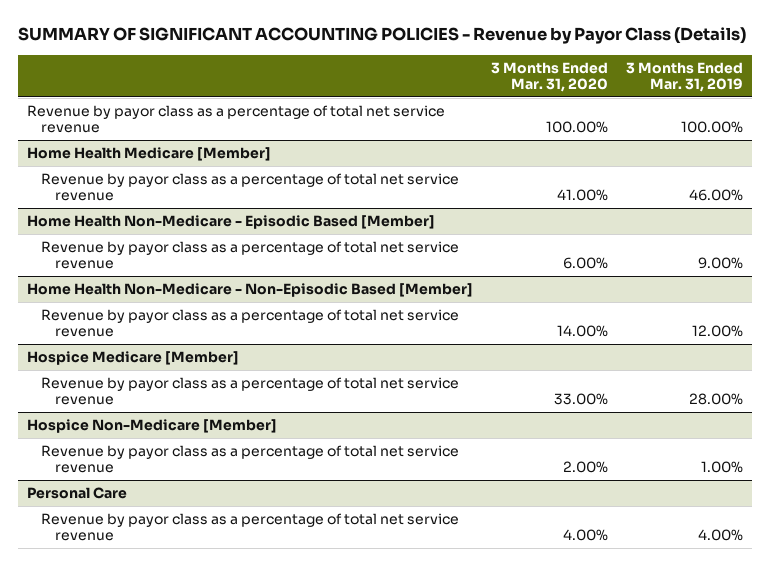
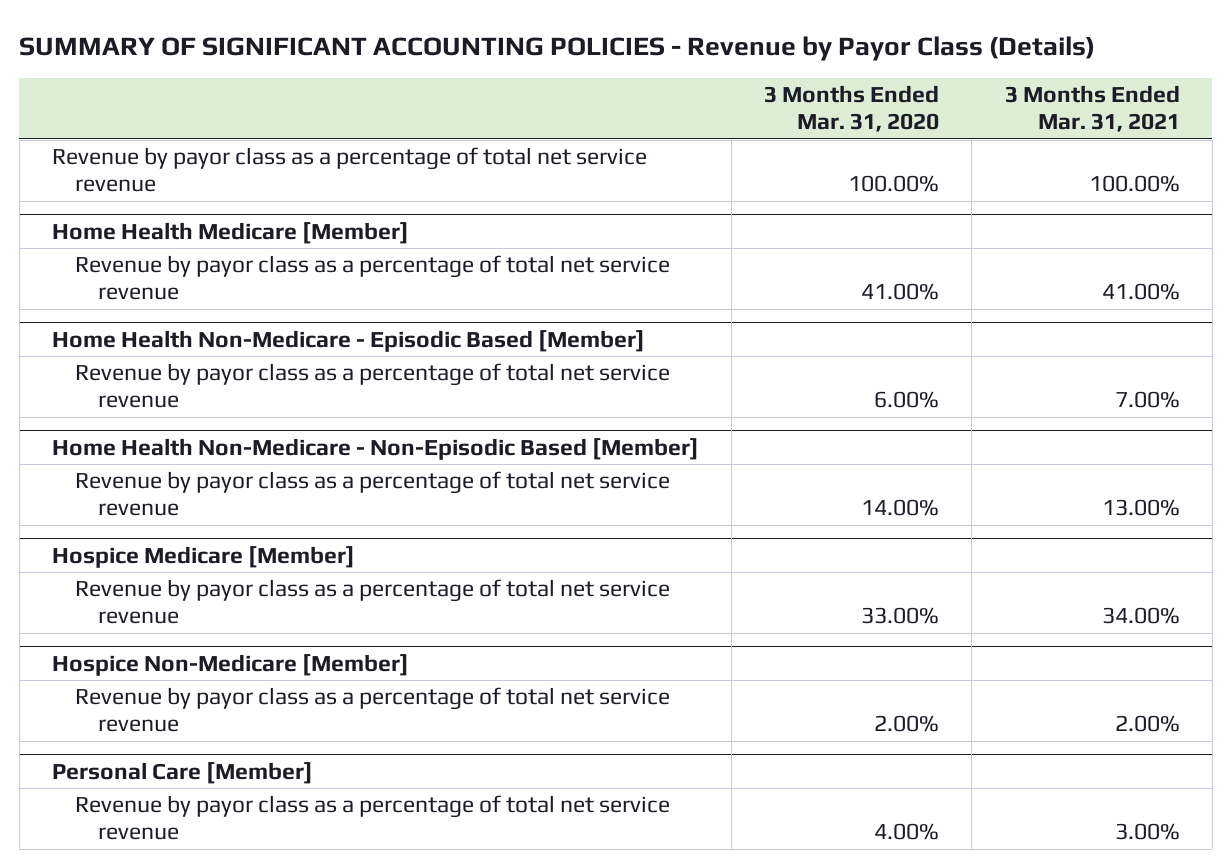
- | 3 Months Ended Mar. 31, 2020 | 3 Months Ended Mar. 31, 2019
+ | 3 Months Ended Mar. 31, 2020 | 3 Months Ended Mar. 31, 2021
- Personal Care
+ Personal Care [Member]

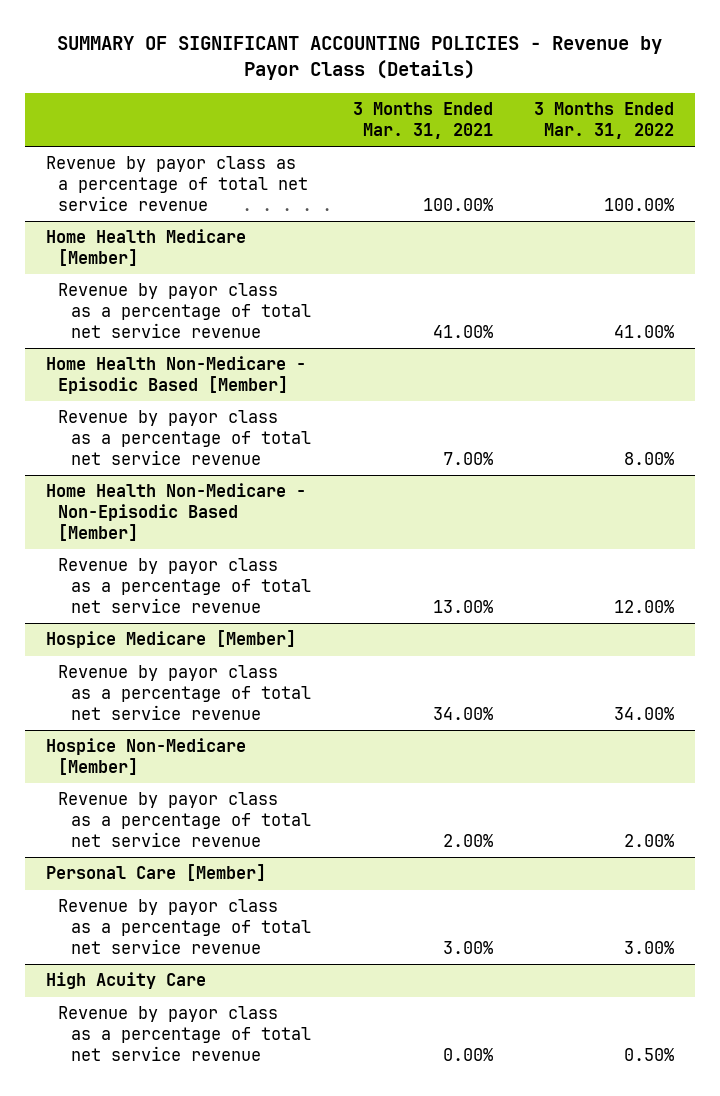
- | 3 Months Ended Mar. 31, 2020 | 3 Months Ended Mar. 31, 2021
+ | 3 Months Ended Mar. 31, 2021 | 3 Months Ended Mar. 31, 2022
+ High Acuity Care
+ Revenue by payor class as a percentage of total net service revenue | 0.00% | 0.50%

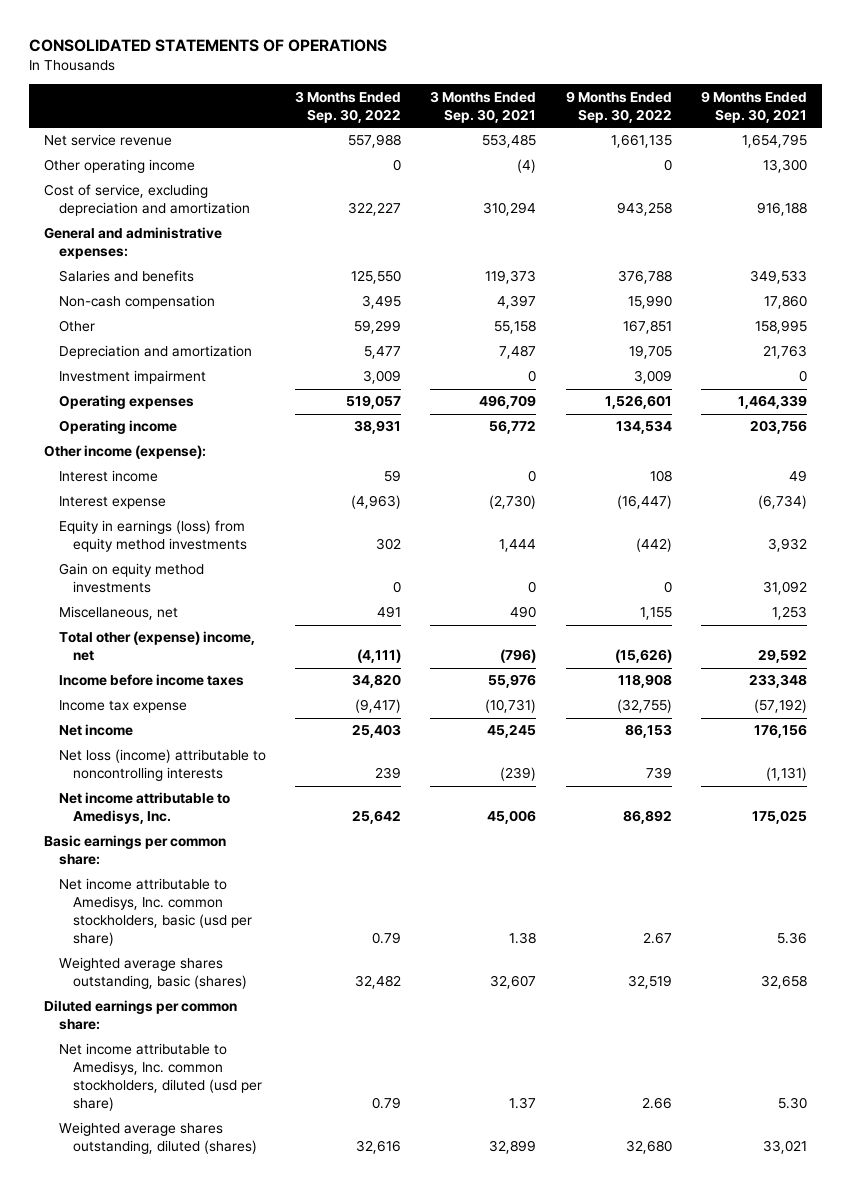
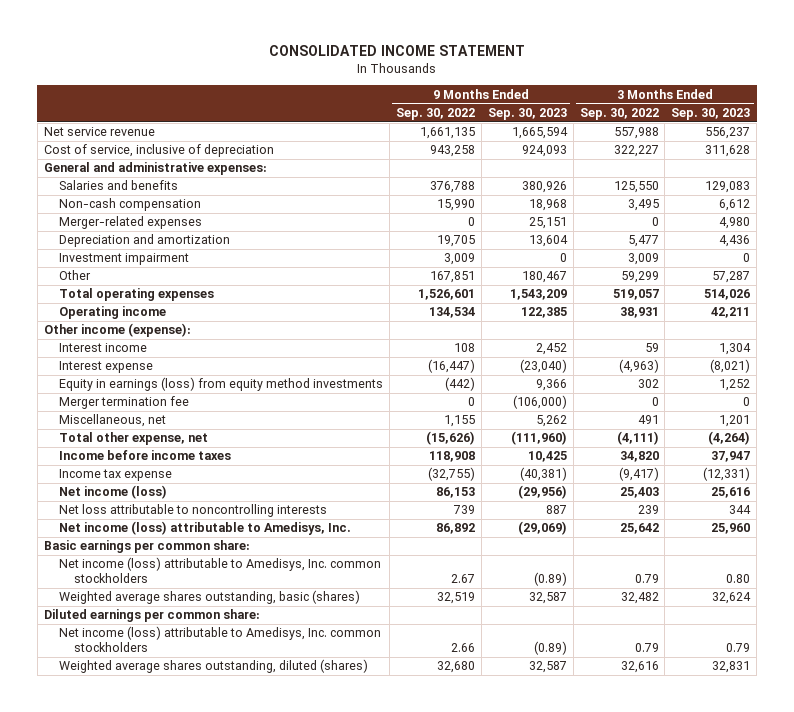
- CONSOLIDATED STATEMENTS OF OPERATIONS
+ CONSOLIDATED INCOME STATEMENT
- | 3 Months Ended Sep. 30, 2022 | 3 Months Ended Sep. 30, 2021 | 9 Months Ended Sep. 30, 2022 | 9 Months Ended Sep. 30, 2021
+ | 9 Months Ended Sep. 30, 2022 | 9 Months Ended Sep. 30, 2023 | 3 Months Ended Sep. 30, 2022 | 3 Months Ended Sep. 30, 2023
- Other operating income | 0 | (4) | 0 | 13,300
- Cost of service, excluding depreciation and amortization | 322,227 | 310,294 | 943,258 | 916,188
+ Cost of service, inclusive of depreciation | 943,258 | 924,093 | 322,227 | 311,628
+ Merger-related expenses | 0 | 25,151 | 0 | 4,980
- Operating expenses | 519,057 | 496,709 | 1,526,601 | 1,464,339
moved down: Other | 167,851 | 180,467 | 59,299 | 57,287
+ Total operating expenses | 1,526,601 | 1,543,209 | 519,057 | 514,026
- Gain on equity method investments | 0 | 0 | 0 | 31,092
+ Merger termination fee | 0 | (106,000) | 0 | 0
- Total other (expense) income, net | (4,111) | (796) | (15,626) | 29,592
+ Total other expense, net | (15,626) | (111,960) | (4,111) | (4,264)
- Net income | 25,403 | 45,245 | 86,153 | 176,156
- Net loss (income) attributable to noncontrolling interests | 239 | (239) | 739 | (1,131)
- Net income attributable to Amedisys, Inc. | 25,642 | 45,006 | 86,892 | 175,025
+ Net income (loss) | 86,153 | (29,956) | 25,403 | 25,616
+ Net loss attributable to noncontrolling interests | 739 | 887 | 239 | 344
+ Net income (loss) attributable to Amedisys, Inc. | 86,892 | (29,069) | 25,642 | 25,960
- Net income attributable to Amedisys, Inc. common stockholders, basic (usd per share) | 0.79 | 1.38 | 2.67 | 5.36
+ Net income (loss) attributable to Amedisys, Inc. common stockholders | 2.67 | (0.89) | 0.79 | 0.80
- Net income attributable to Amedisys, Inc. common stockholders, diluted (usd per share) | 0.79 | 1.37 | 2.66 | 5.30
+ Net income (loss) attributable to Amedisys, Inc. common stockholders | 2.66 | (0.89) | 0.79 | 0.79

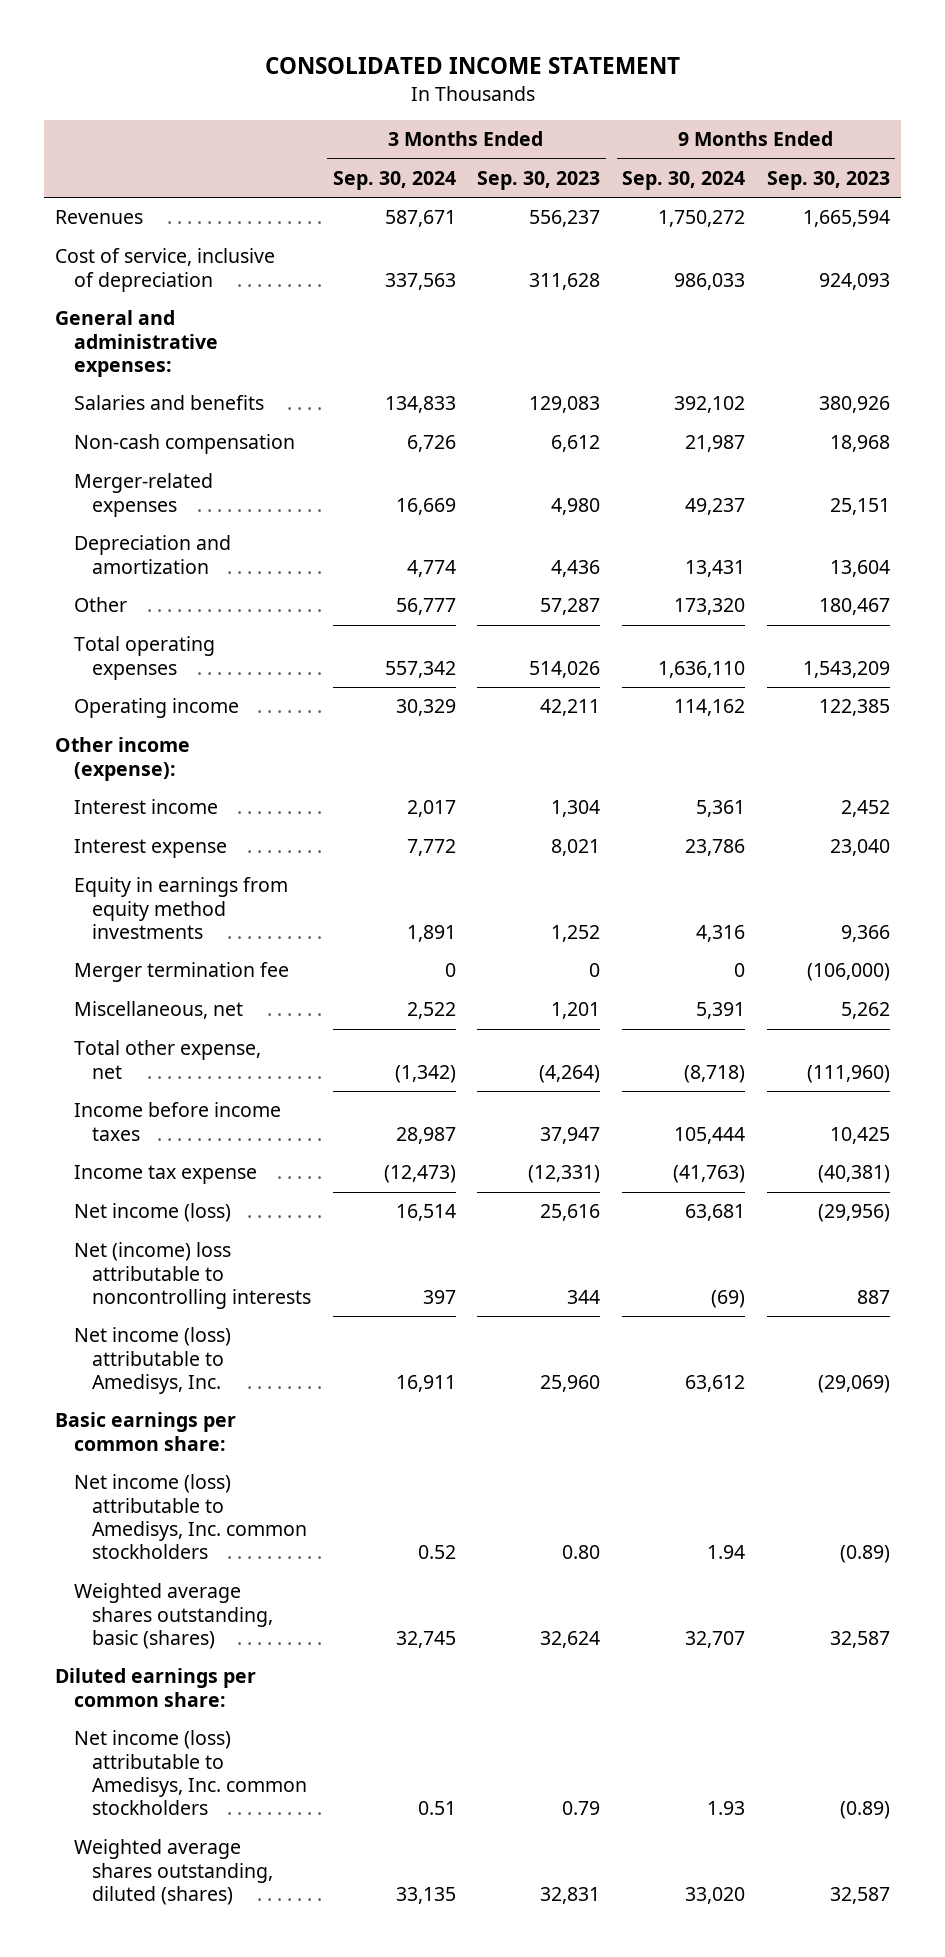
- | 9 Months Ended Sep. 30, 2022 | 9 Months Ended Sep. 30, 2023 | 3 Months Ended Sep. 30, 2022 | 3 Months Ended Sep. 30, 2023
+ | 3 Months Ended Sep. 30, 2024 | 3 Months Ended Sep. 30, 2023 | 9 Months Ended Sep. 30, 2024 | 9 Months Ended Sep. 30, 2023
- Net service revenue | 1,661,135 | 1,665,594 | 557,988 | 556,237
+ Revenues | 587,671 | 556,237 | 1,750,272 | 1,665,594
- Investment impairment | 3,009 | 0 | 3,009 | 0
- Interest expense | (16,447) | (23,040) | (4,963) | (8,021)
- Equity in earnings (loss) from equity method investments | (442) | 9,366 | 302 | 1,252
+ Interest expense | 7,772 | 8,021 | 23,786 | 23,040
+ Equity in earnings from equity method investments | 1,891 | 1,252 | 4,316 | 9,366
- Net loss attributable to noncontrolling interests | 739 | 887 | 239 | 344
+ Net (income) loss attributable to noncontrolling interests | 397 | 344 | (69) | 887

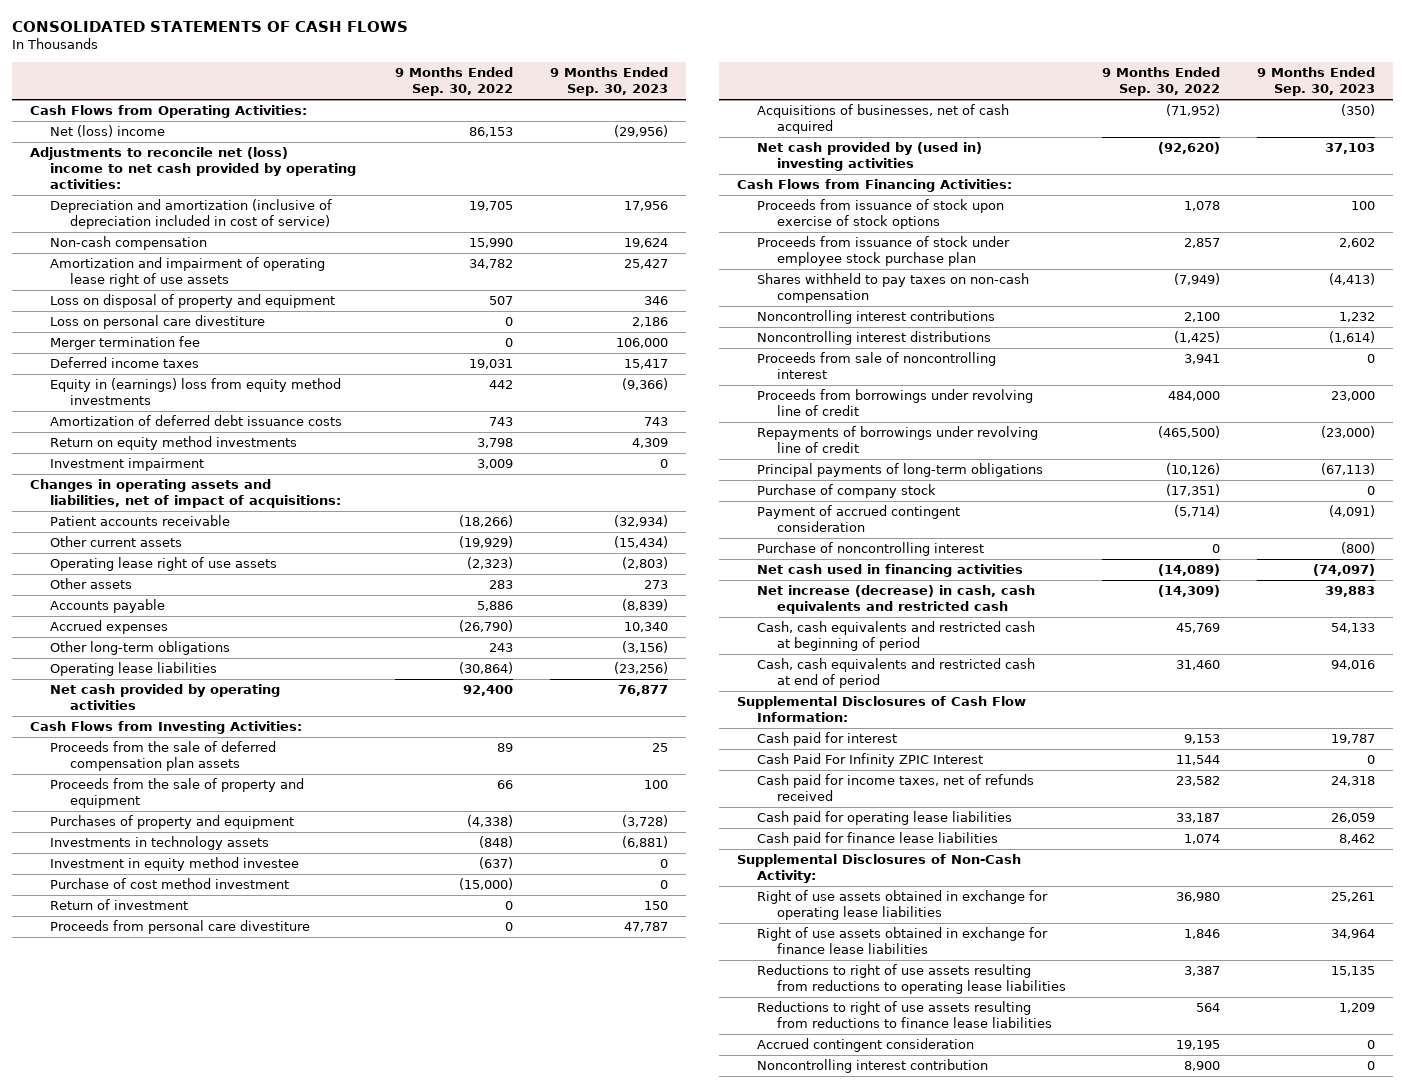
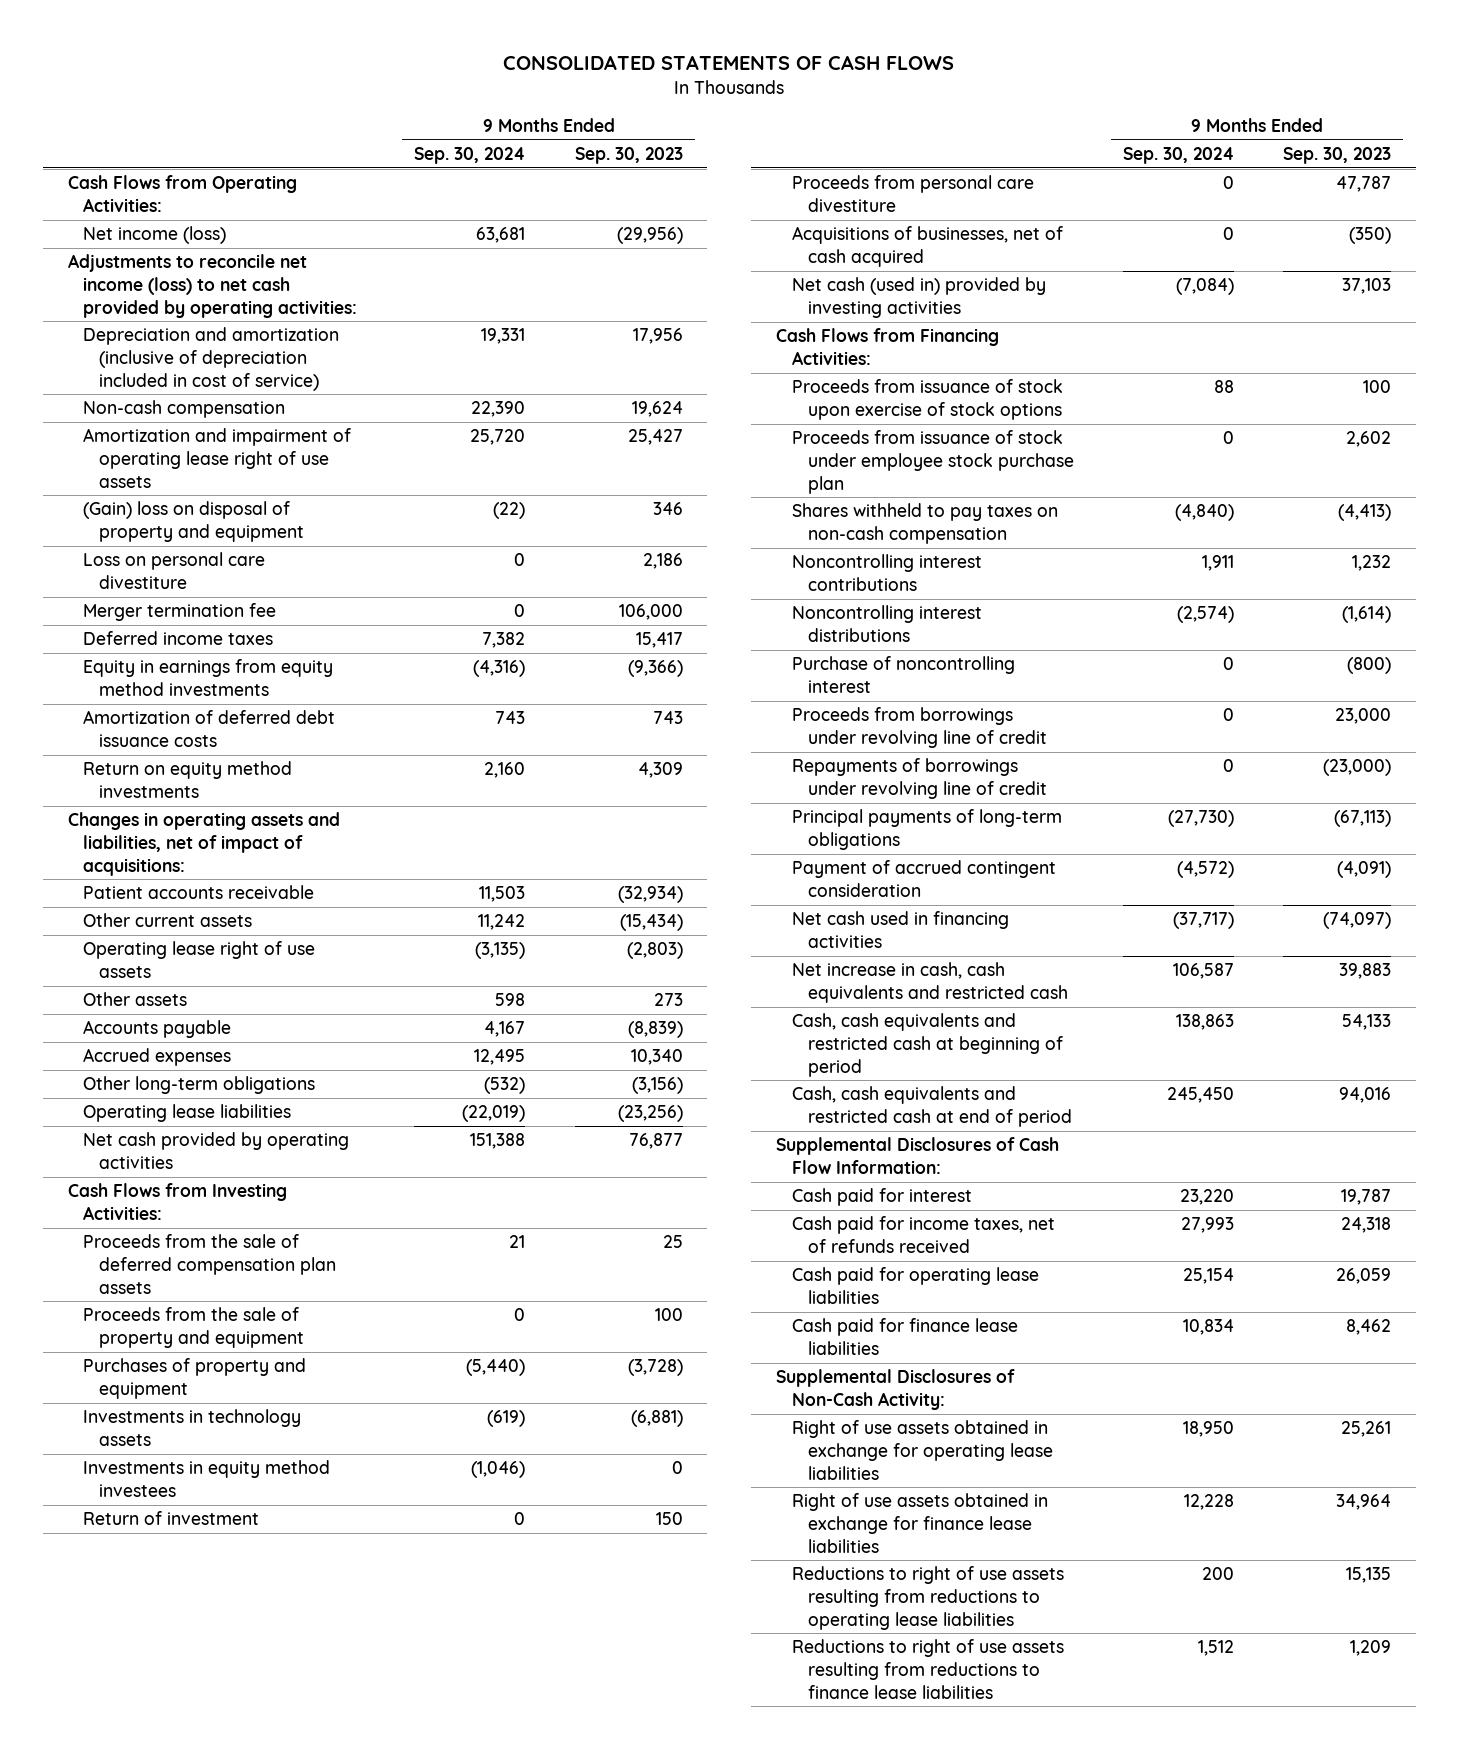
- | 9 Months Ended Sep. 30, 2022 | 9 Months Ended Sep. 30, 2023
+ | 9 Months Ended Sep. 30, 2024 | 9 Months Ended Sep. 30, 2023
- Net (loss) income | 86,153 | (29,956)
- Adjustments to reconcile net (loss) income to net cash provided by operating activities:
+ Net income (loss) | 63,681 | (29,956)
+ Adjustments to reconcile net income (loss) to net cash provided by operating activities:
- Loss on disposal of property and equipment | 507 | 346
+ (Gain) loss on disposal of property and equipment | (22) | 346
- Equity in (earnings) loss from equity method investments | 442 | (9,366)
+ Equity in earnings from equity method investments | (4,316) | (9,366)
- Investment impairment | 3,009 | 0
- Investment in equity method investee | (637) | 0
- Purchase of cost method investment | (15,000) | 0
+ Investments in equity method investees | (1,046) | 0
- Net cash provided by (used in) investing activities | (92,620) | 37,103
+ Net cash (used in) provided by investing activities | (7,084) | 37,103
- Proceeds from sale of noncontrolling interest | 3,941 | 0
moved up: Purchase of noncontrolling interest | 0 | (800)
- Purchase of company stock | (17,351) | 0
- Net increase (decrease) in cash, cash equivalents and restricted cash | (14,309) | 39,883
+ Net increase in cash, cash equivalents and restricted cash | 106,587 | 39,883
- Cash Paid For Infinity ZPIC Interest | 11,544 | 0
- Accrued contingent consideration | 19,195 | 0
- Noncontrolling interest contribution | 8,900 | 0

